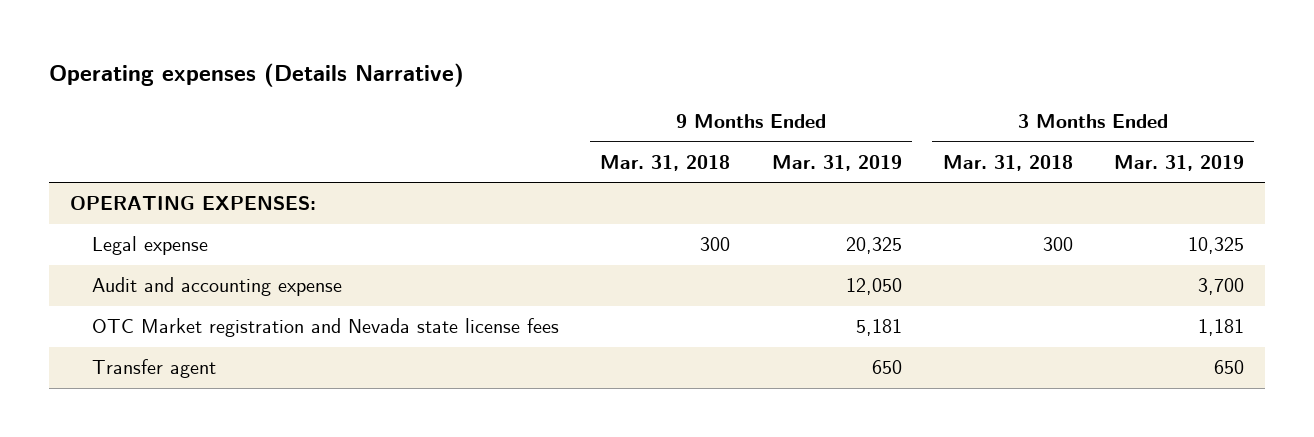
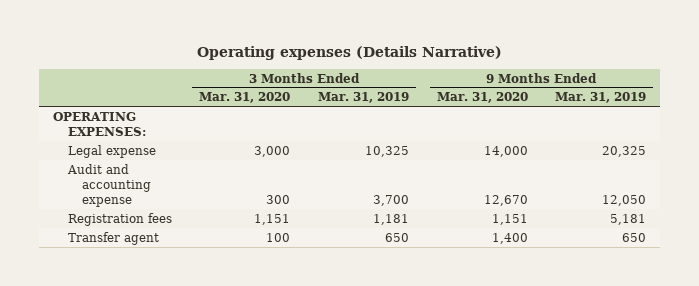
- | 9 Months Ended Mar. 31, 2018 | 9 Months Ended Mar. 31, 2019 | 3 Months Ended Mar. 31, 2018 | 3 Months Ended Mar. 31, 2019
+ | 3 Months Ended Mar. 31, 2020 | 3 Months Ended Mar. 31, 2019 | 9 Months Ended Mar. 31, 2020 | 9 Months Ended Mar. 31, 2019
- OTC Market registration and Nevada state license fees | | 5,181 | | 1,181
+ Registration fees | 1,151 | 1,181 | 1,151 | 5,181

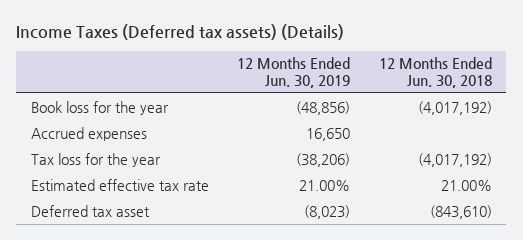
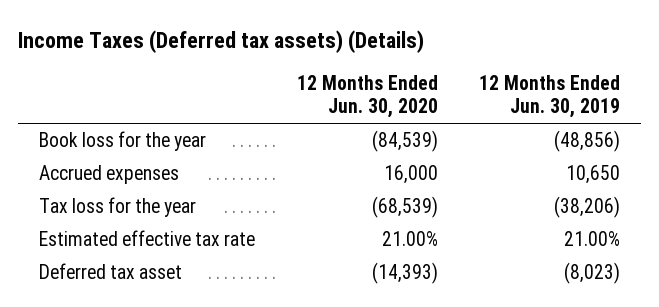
- | 12 Months Ended Jun. 30, 2019 | 12 Months Ended Jun. 30, 2018
+ | 12 Months Ended Jun. 30, 2020 | 12 Months Ended Jun. 30, 2019
- Accrued expenses | 16,650 |
+ Accrued expenses | 16,000 | 10,650

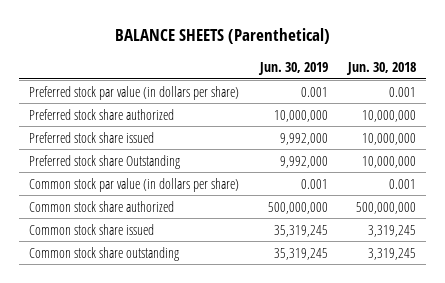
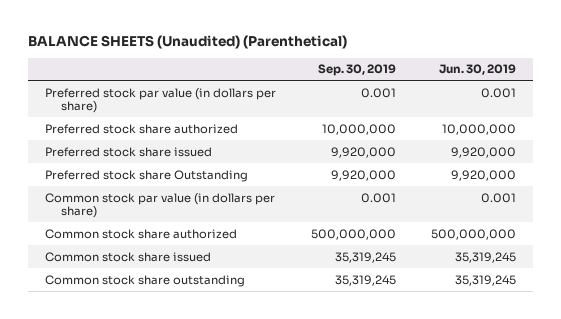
- BALANCE SHEETS (Parenthetical)
+ BALANCE SHEETS (Unaudited) (Parenthetical)
- | Jun. 30, 2019 | Jun. 30, 2018
+ | Sep. 30, 2019 | Jun. 30, 2019
- Preferred stock share issued | 9,992,000 | 10,000,000
- Preferred stock share Outstanding | 9,992,000 | 10,000,000
+ Preferred stock share issued | 9,920,000 | 9,920,000
+ Preferred stock share Outstanding | 9,920,000 | 9,920,000

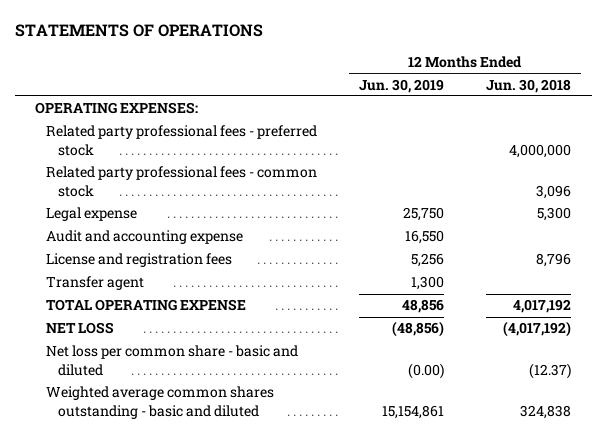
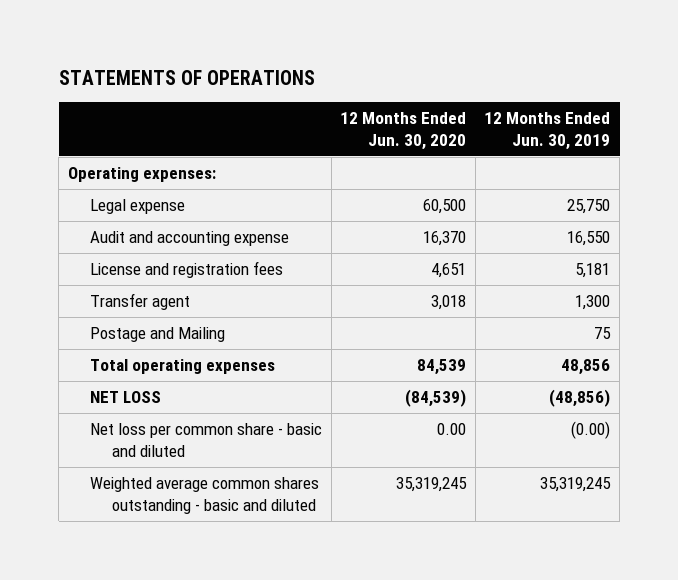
- | 12 Months Ended Jun. 30, 2019 | 12 Months Ended Jun. 30, 2018
+ | 12 Months Ended Jun. 30, 2020 | 12 Months Ended Jun. 30, 2019
- OPERATING EXPENSES:
- Related party professional fees - preferred stock | | 4,000,000
- Related party professional fees - common stock | | 3,096
+ Operating expenses:
- License and registration fees | 5,256 | 8,796
+ License and registration fees | 4,651 | 5,181
- TOTAL OPERATING EXPENSE | 48,856 | 4,017,192
+ Postage and Mailing | | 75
+ Total operating expenses | 84,539 | 48,856
- Weighted average common shares outstanding - basic and diluted | 15,154,861 | 324,838
+ Weighted average common shares outstanding - basic and diluted | 35,319,245 | 35,319,245

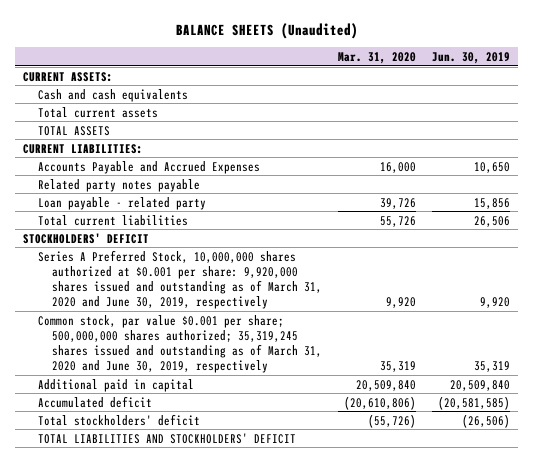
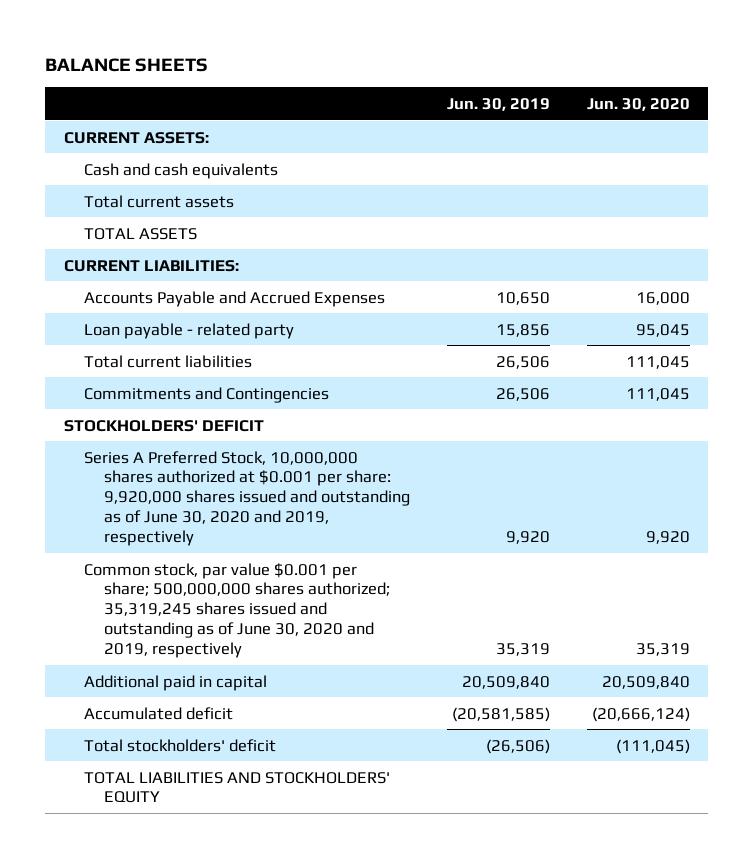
- BALANCE SHEETS (Unaudited)
+ BALANCE SHEETS
- | Mar. 31, 2020 | Jun. 30, 2019
+ | Jun. 30, 2019 | Jun. 30, 2020
- Related party notes payable
+ Commitments and Contingencies | 26,506 | 111,045
- Series A Preferred Stock, 10,000,000 shares authorized at $0.001 per share: 9,920,000 shares issued and outstanding as of March 31, 2020 and June 30, 2019, respectively | 9,920 | 9,920
- Common stock, par value $0.001 per share; 500,000,000 shares authorized; 35,319,245 shares issued and outstanding as of March 31, 2020 and June 30, 2019, respectively | 35,319 | 35,319
+ Series A Preferred Stock, 10,000,000 shares authorized at $0.001 per share: 9,920,000 shares issued and outstanding as of June 30, 2020 and 2019, respectively | 9,920 | 9,920
+ Common stock, par value $0.001 per share; 500,000,000 shares authorized; 35,319,245 shares issued and outstanding as of June 30, 2020 and 2019, respectively | 35,319 | 35,319
- TOTAL LIABILITIES AND STOCKHOLDERS' DEFICIT
+ TOTAL LIABILITIES AND STOCKHOLDERS' EQUITY

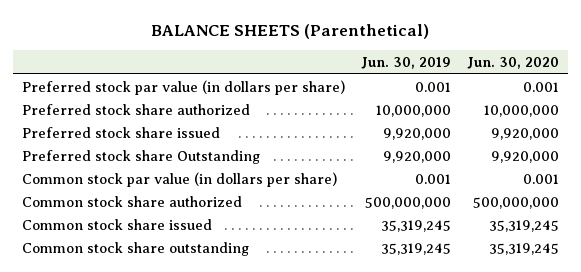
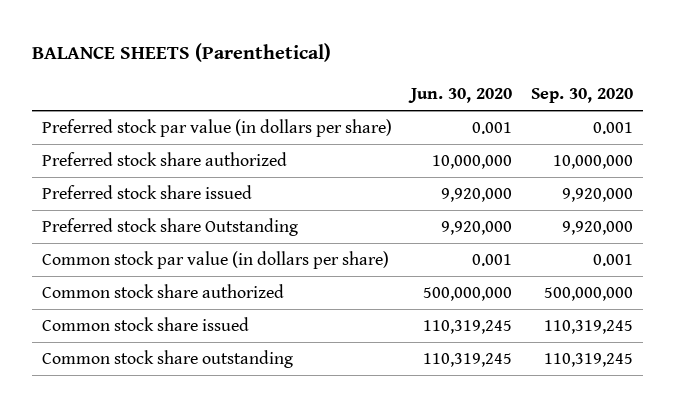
- | Jun. 30, 2019 | Jun. 30, 2020
+ | Jun. 30, 2020 | Sep. 30, 2020
- Common stock share issued | 35,319,245 | 35,319,245
- Common stock share outstanding | 35,319,245 | 35,319,245
+ Common stock share issued | 110,319,245 | 110,319,245
+ Common stock share outstanding | 110,319,245 | 110,319,245

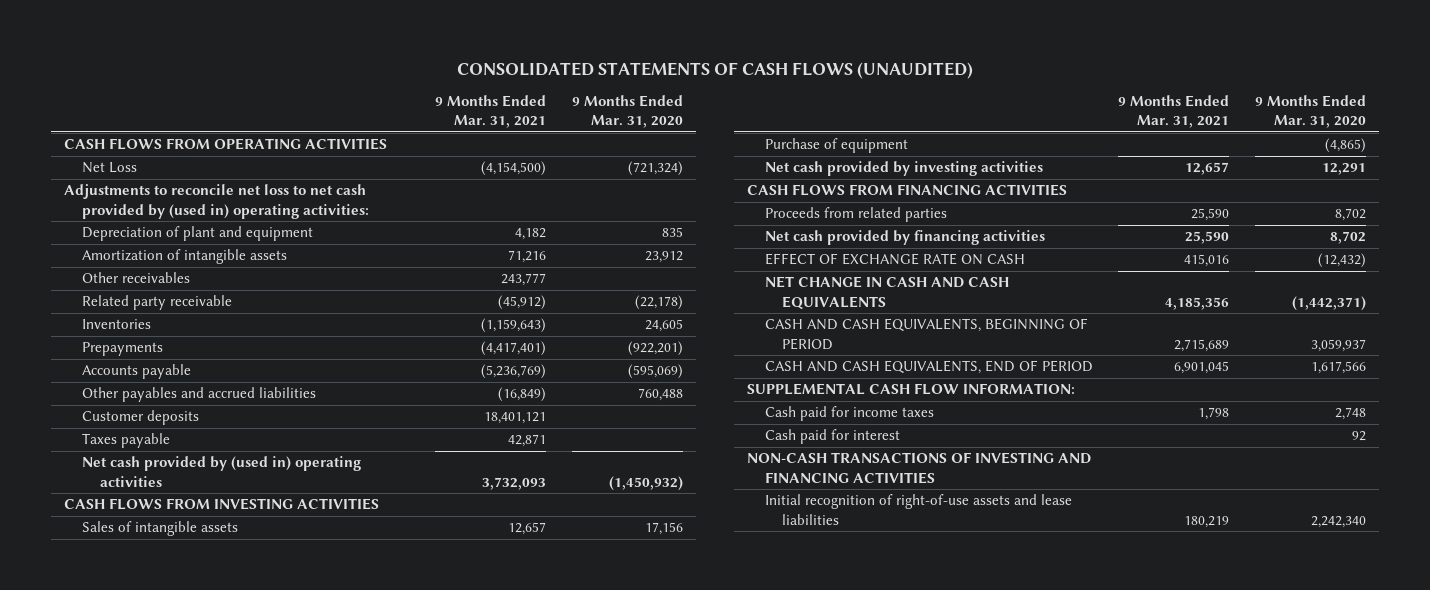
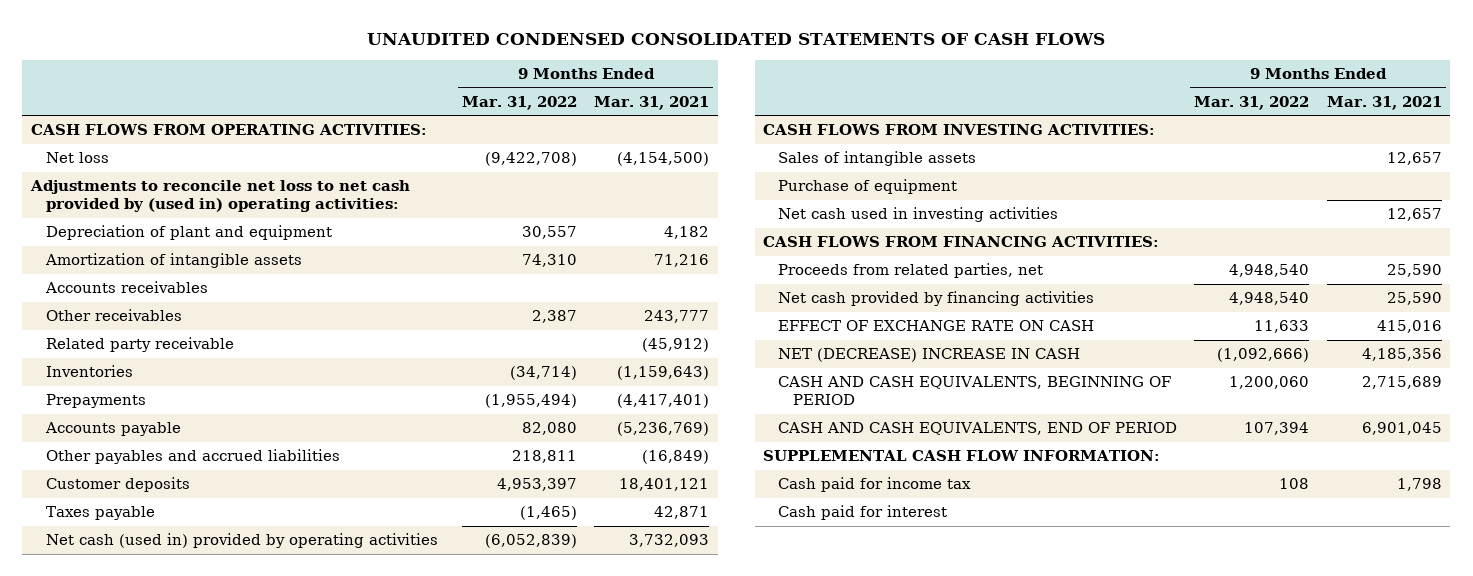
- CONSOLIDATED STATEMENTS OF CASH FLOWS (UNAUDITED)
+ UNAUDITED CONDENSED CONSOLIDATED STATEMENTS OF CASH FLOWS
- | 9 Months Ended Mar. 31, 2021 | 9 Months Ended Mar. 31, 2020
+ | 9 Months Ended Mar. 31, 2022 | 9 Months Ended Mar. 31, 2021
- CASH FLOWS FROM OPERATING ACTIVITIES
- Net Loss | (4,154,500) | (721,324)
+ CASH FLOWS FROM OPERATING ACTIVITIES:
+ Net loss | (9,422,708) | (4,154,500)
+ Accounts receivables
- Net cash provided by (used in) operating activities | 3,732,093 | (1,450,932)
- CASH FLOWS FROM INVESTING ACTIVITIES
+ Net cash (used in) provided by operating activities | (6,052,839) | 3,732,093
+ CASH FLOWS FROM INVESTING ACTIVITIES:
- Net cash provided by investing activities | 12,657 | 12,291
- CASH FLOWS FROM FINANCING ACTIVITIES
- Proceeds from related parties | 25,590 | 8,702
+ Net cash used in investing activities | | 12,657
+ CASH FLOWS FROM FINANCING ACTIVITIES:
+ Proceeds from related parties, net | 4,948,540 | 25,590
- NET CHANGE IN CASH AND CASH EQUIVALENTS | 4,185,356 | (1,442,371)
+ NET (DECREASE) INCREASE IN CASH | (1,092,666) | 4,185,356
- Cash paid for income taxes | 1,798 | 2,748
+ Cash paid for income tax | 108 | 1,798
- NON-CASH TRANSACTIONS OF INVESTING AND FINANCING ACTIVITIES
- Initial recognition of right-of-use assets and lease liabilities | 180,219 | 2,242,340

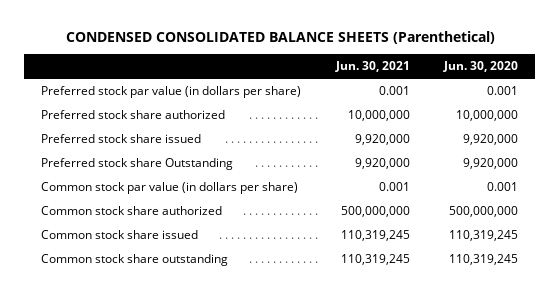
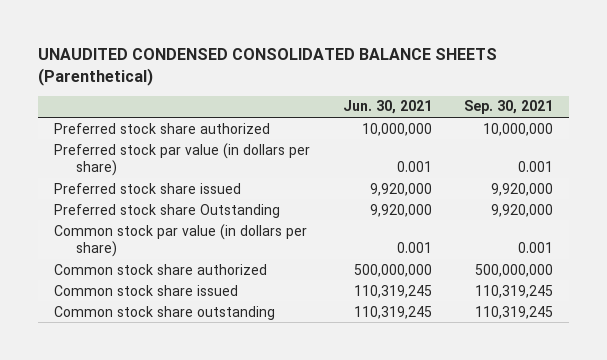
- CONDENSED CONSOLIDATED BALANCE SHEETS (Parenthetical)
+ UNAUDITED CONDENSED CONSOLIDATED BALANCE SHEETS (Parenthetical)
- | Jun. 30, 2021 | Jun. 30, 2020
+ | Jun. 30, 2021 | Sep. 30, 2021
moved down: Preferred stock par value (in dollars per share) | 0.001 | 0.001

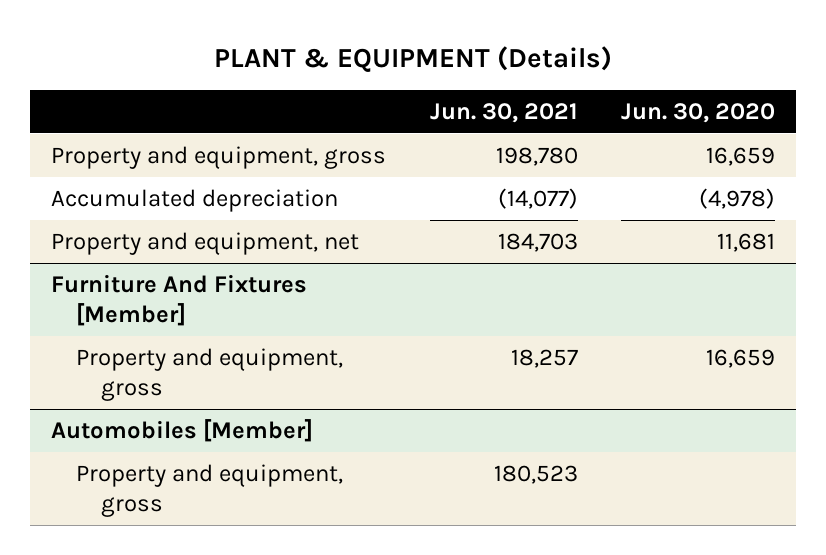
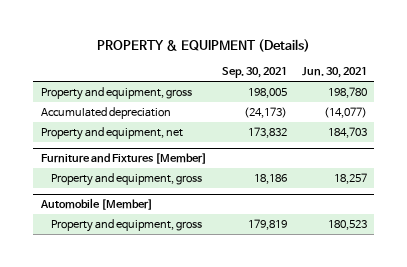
- PLANT & EQUIPMENT (Details)
+ PROPERTY & EQUIPMENT (Details)
- | Jun. 30, 2021 | Jun. 30, 2020
+ | Sep. 30, 2021 | Jun. 30, 2021
- Furniture And Fixtures [Member]
+ Furniture and Fixtures [Member]
- Automobiles [Member]
+ Automobile [Member]

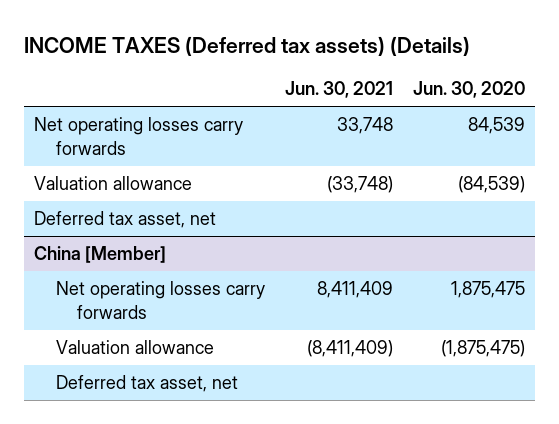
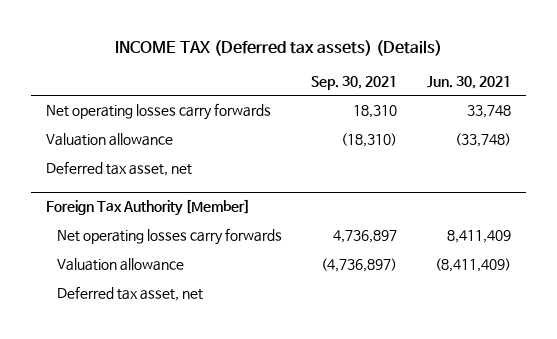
- INCOME TAXES (Deferred tax assets) (Details)
+ INCOME TAX (Deferred tax assets) (Details)
- | Jun. 30, 2021 | Jun. 30, 2020
+ | Sep. 30, 2021 | Jun. 30, 2021
- China [Member]
+ Foreign Tax Authority [Member]

